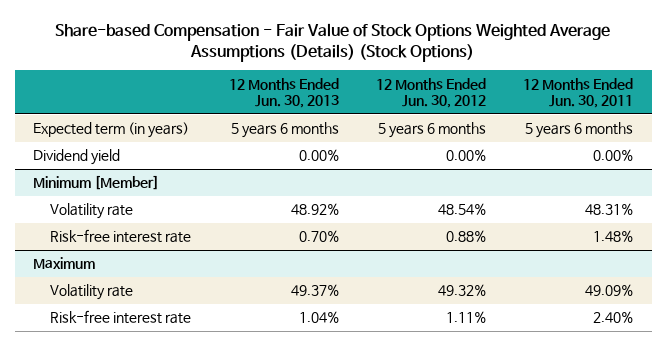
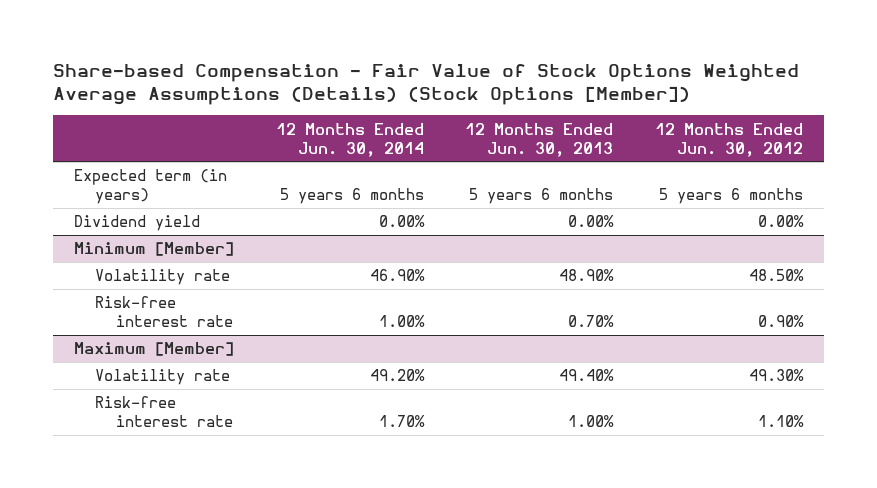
- Share-based Compensation - Fair Value of Stock Options Weighted Average Assumptions (Details) (Stock Options)
+ Share-based Compensation - Fair Value of Stock Options Weighted Average Assumptions (Details) (Stock Options [Member])
- | 12 Months Ended Jun. 30, 2013 | 12 Months Ended Jun. 30, 2012 | 12 Months Ended Jun. 30, 2011
+ | 12 Months Ended Jun. 30, 2014 | 12 Months Ended Jun. 30, 2013 | 12 Months Ended Jun. 30, 2012
@ Minimum [Member]
- Volatility rate | 48.92% | 48.54% | 48.31%
- Risk-free interest rate | 0.70% | 0.88% | 1.48%
- Maximum
- Volatility rate | 49.37% | 49.32% | 49.09%
- Risk-free interest rate | 1.04% | 1.11% | 2.40%
@ Minimum [Member]
+ Volatility rate | 46.90% | 48.90% | 48.50%
+ Risk-free interest rate | 1.00% | 0.70% | 0.90%
+ Maximum [Member]
+ Volatility rate | 49.20% | 49.40% | 49.30%
+ Risk-free interest rate | 1.70% | 1.00% | 1.10%

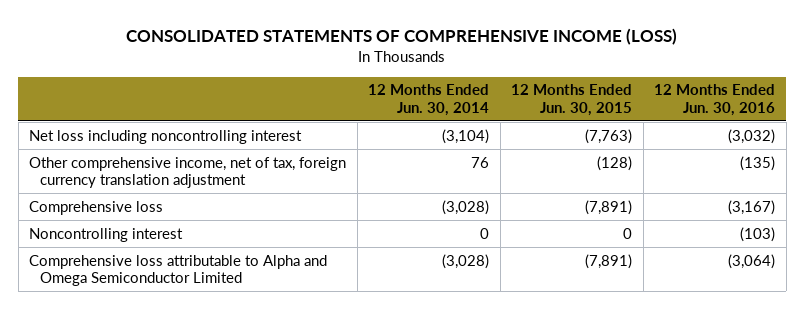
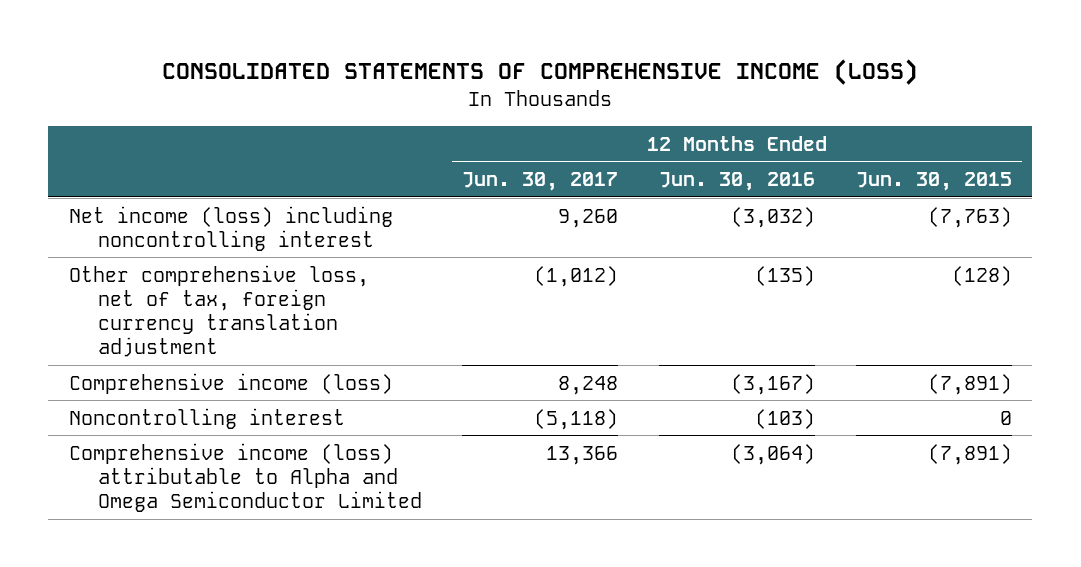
- | 12 Months Ended Jun. 30, 2014 | 12 Months Ended Jun. 30, 2015 | 12 Months Ended Jun. 30, 2016
+ | 12 Months Ended Jun. 30, 2017 | 12 Months Ended Jun. 30, 2016 | 12 Months Ended Jun. 30, 2015
- Net loss including noncontrolling interest | (3,104) | (7,763) | (3,032)
- Other comprehensive income, net of tax, foreign currency translation adjustment | 76 | (128) | (135)
- Comprehensive loss | (3,028) | (7,891) | (3,167)
+ Net income (loss) including noncontrolling interest | 9,260 | (3,032) | (7,763)
+ Other comprehensive loss, net of tax, foreign currency translation adjustment | (1,012) | (135) | (128)
+ Comprehensive income (loss) | 8,248 | (3,167) | (7,891)
- Comprehensive loss attributable to Alpha and Omega Semiconductor Limited | (3,028) | (7,891) | (3,064)
+ Comprehensive income (loss) attributable to Alpha and Omega Semiconductor Limited | 13,366 | (3,064) | (7,891)

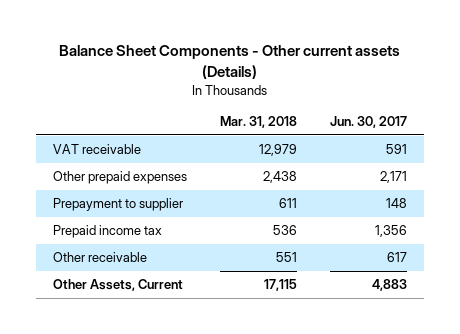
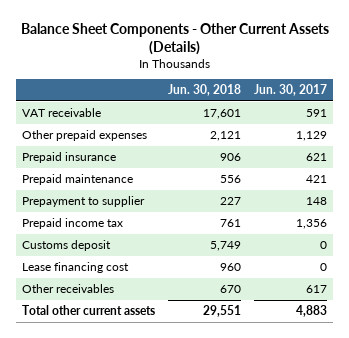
- Balance Sheet Components - Other current assets (Details)
+ Balance Sheet Components - Other Current Assets (Details)
- | Mar. 31, 2018 | Jun. 30, 2017
+ | Jun. 30, 2018 | Jun. 30, 2017
- Other prepaid expenses | 2,438 | 2,171
+ Other prepaid expenses | 2,121 | 1,129
+ Prepaid insurance | 906 | 621
+ Prepaid maintenance | 556 | 421
- Other receivable | 551 | 617
- Other Assets, Current | 17,115 | 4,883
+ Customs deposit | 5,749 | 0
+ Lease financing cost | 960 | 0
+ Other receivables | 670 | 617
+ Total other current assets | 29,551 | 4,883

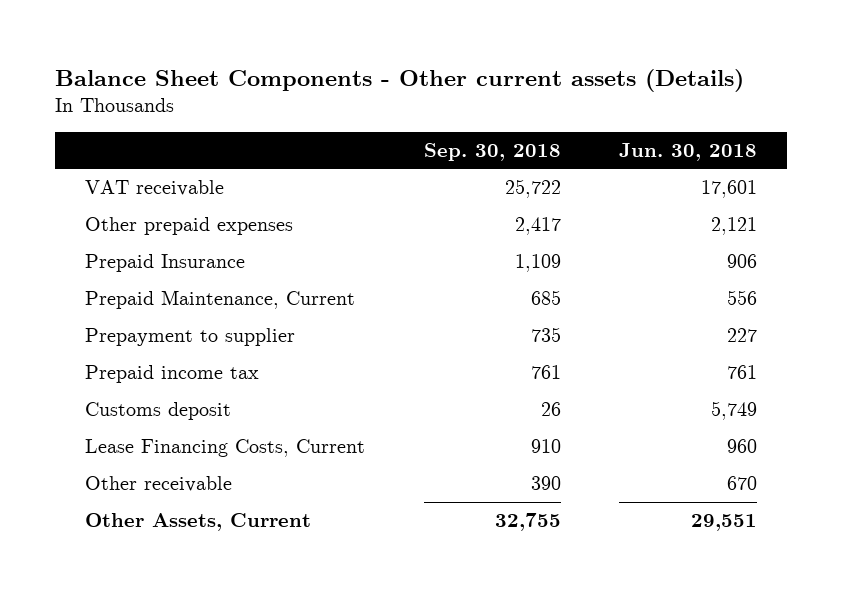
- Balance Sheet Components - Other Current Assets (Details)
+ Balance Sheet Components - Other current assets (Details)
- | Jun. 30, 2018 | Jun. 30, 2017
+ | Sep. 30, 2018 | Jun. 30, 2018
- Prepaid insurance | 906 | 621
- Prepaid maintenance | 556 | 421
+ Prepaid Insurance | 1,109 | 906
+ Prepaid Maintenance, Current | 685 | 556
- Lease financing cost | 960 | 0
- Other receivables | 670 | 617
- Total other current assets | 29,551 | 4,883
+ Lease Financing Costs, Current | 910 | 960
+ Other receivable | 390 | 670
+ Other Assets, Current | 32,755 | 29,551

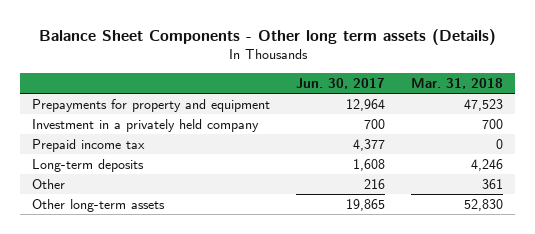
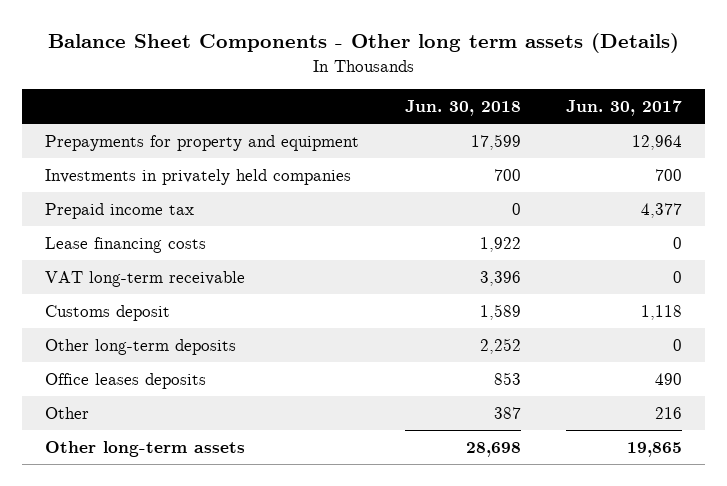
- | Jun. 30, 2017 | Mar. 31, 2018
+ | Jun. 30, 2018 | Jun. 30, 2017
- Investment in a privately held company | 700 | 700
+ Investments in privately held companies | 700 | 700
- Long-term deposits | 1,608 | 4,246
+ Lease financing costs | 1,922 | 0
+ VAT long-term receivable | 3,396 | 0
+ Customs deposit | 1,589 | 1,118
+ Other long-term deposits | 2,252 | 0
+ Office leases deposits | 853 | 490

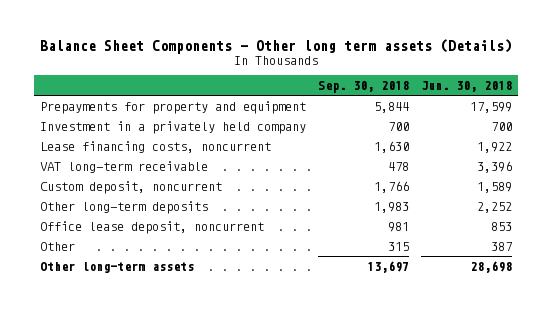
- | Jun. 30, 2018 | Jun. 30, 2017
+ | Sep. 30, 2018 | Jun. 30, 2018
- Investments in privately held companies | 700 | 700
- Prepaid income tax | 0 | 4,377
- Lease financing costs | 1,922 | 0
+ Investment in a privately held company | 700 | 700
+ Lease financing costs, noncurrent | 1,630 | 1,922
- Customs deposit | 1,589 | 1,118
+ Custom deposit, noncurrent | 1,766 | 1,589
- Office leases deposits | 853 | 490
+ Office lease deposit, noncurrent | 981 | 853

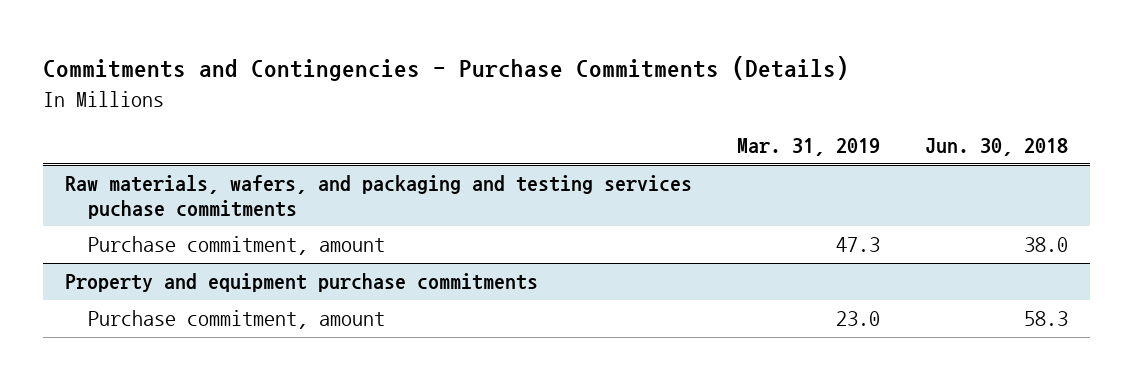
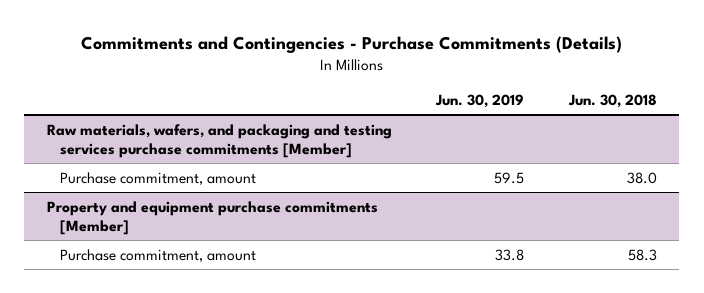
- | Mar. 31, 2019 | Jun. 30, 2018
+ | Jun. 30, 2019 | Jun. 30, 2018
- Raw materials, wafers, and packaging and testing services puchase commitments
+ Raw materials, wafers, and packaging and testing services purchase commitments [Member]
- Property and equipment purchase commitments
+ Property and equipment purchase commitments [Member]

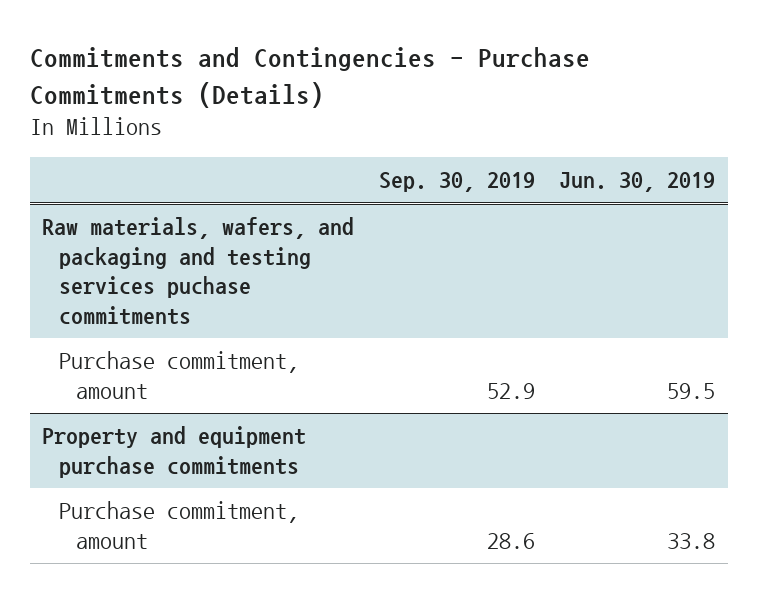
- | Jun. 30, 2019 | Jun. 30, 2018
+ | Sep. 30, 2019 | Jun. 30, 2019
- Raw materials, wafers, and packaging and testing services purchase commitments [Member]
+ Raw materials, wafers, and packaging and testing services puchase commitments
- Property and equipment purchase commitments [Member]
+ Property and equipment purchase commitments

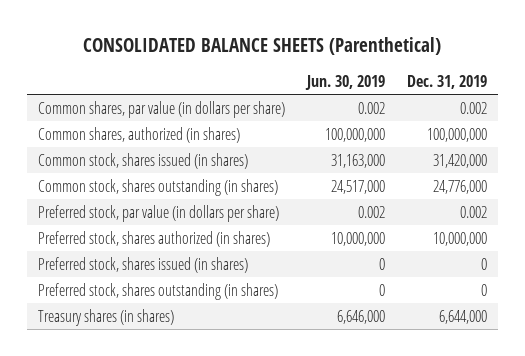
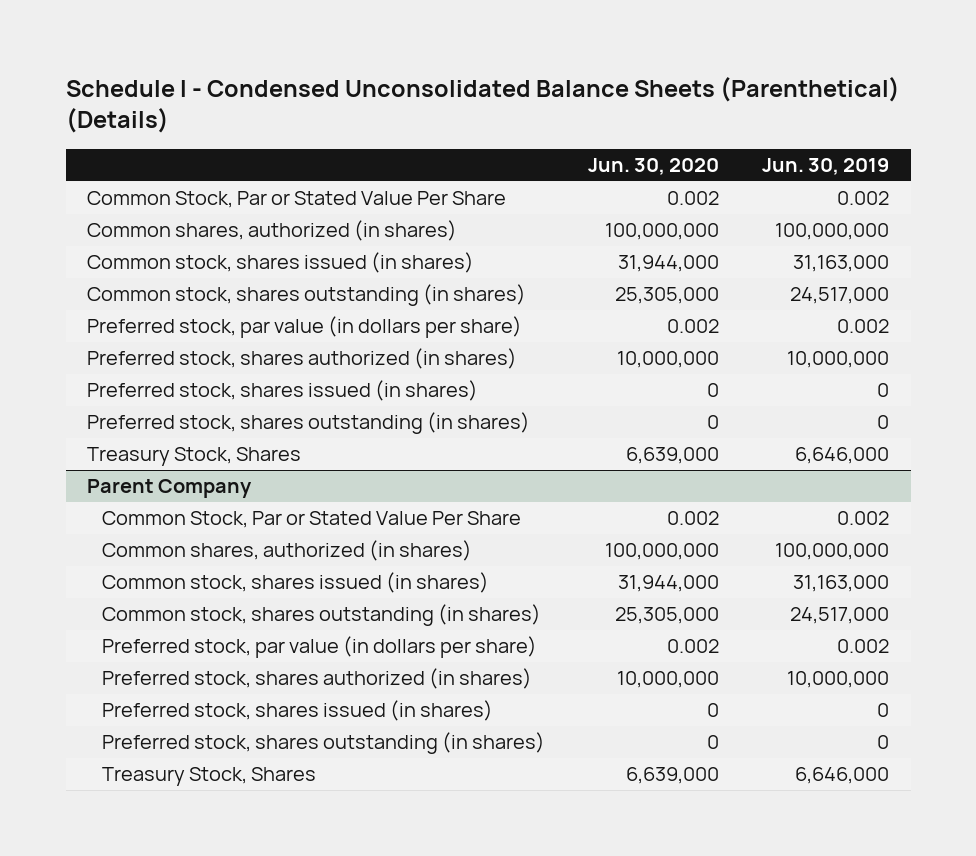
- CONSOLIDATED BALANCE SHEETS (Parenthetical)
+ Schedule I - Condensed Unconsolidated Balance Sheets (Parenthetical) (Details)
- | Jun. 30, 2019 | Dec. 31, 2019
+ | Jun. 30, 2020 | Jun. 30, 2019
- Common shares, par value (in dollars per share) | 0.002 | 0.002
+ Common Stock, Par or Stated Value Per Share | 0.002 | 0.002
- Treasury shares (in shares) | 6,646,000 | 6,644,000
+ Treasury Stock, Shares | 6,639,000 | 6,646,000
+ Parent Company
+ Common Stock, Par or Stated Value Per Share | 0.002 | 0.002
+ Common shares, authorized (in shares) | 100,000,000 | 100,000,000
+ Common stock, shares issued (in shares) | 31,944,000 | 31,163,000
+ Common stock, shares outstanding (in shares) | 25,305,000 | 24,517,000
+ Preferred stock, par value (in dollars per share) | 0.002 | 0.002
+ Preferred stock, shares authorized (in shares) | 10,000,000 | 10,000,000
+ Preferred stock, shares issued (in shares) | 0 | 0
+ Preferred stock, shares outstanding (in shares) | 0 | 0
+ Treasury Stock, Shares | 6,639,000 | 6,646,000

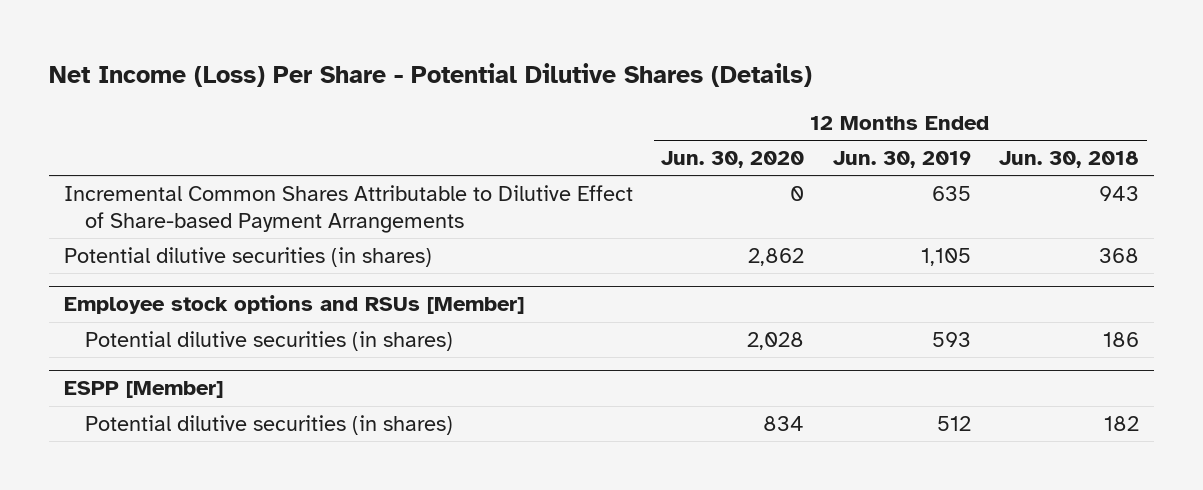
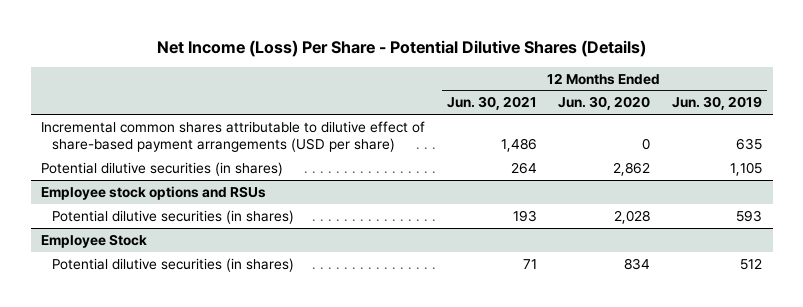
- | 12 Months Ended Jun. 30, 2020 | 12 Months Ended Jun. 30, 2019 | 12 Months Ended Jun. 30, 2018
+ | 12 Months Ended Jun. 30, 2021 | 12 Months Ended Jun. 30, 2020 | 12 Months Ended Jun. 30, 2019
- Incremental Common Shares Attributable to Dilutive Effect of Share-based Payment Arrangements | 0 | 635 | 943
+ Incremental common shares attributable to dilutive effect of share-based payment arrangements (USD per share) | 1,486 | 0 | 635
- Employee stock options and RSUs [Member]
+ Employee stock options and RSUs
- ESPP [Member]
+ Employee Stock

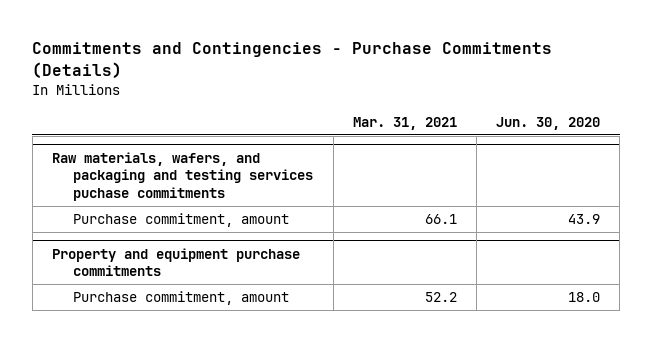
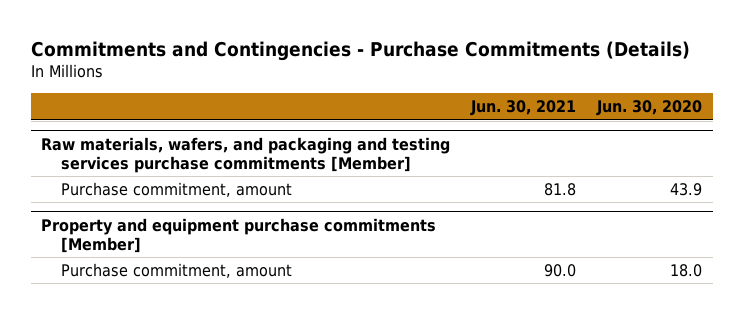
- | Mar. 31, 2021 | Jun. 30, 2020
+ | Jun. 30, 2021 | Jun. 30, 2020
- Raw materials, wafers, and packaging and testing services puchase commitments
+ Raw materials, wafers, and packaging and testing services purchase commitments [Member]
- Property and equipment purchase commitments
+ Property and equipment purchase commitments [Member]

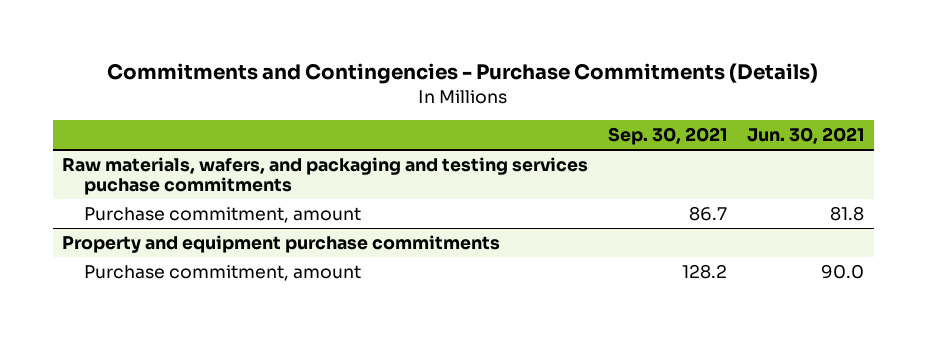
- | Jun. 30, 2021 | Jun. 30, 2020
+ | Sep. 30, 2021 | Jun. 30, 2021
- Raw materials, wafers, and packaging and testing services purchase commitments [Member]
+ Raw materials, wafers, and packaging and testing services puchase commitments
- Property and equipment purchase commitments [Member]
+ Property and equipment purchase commitments

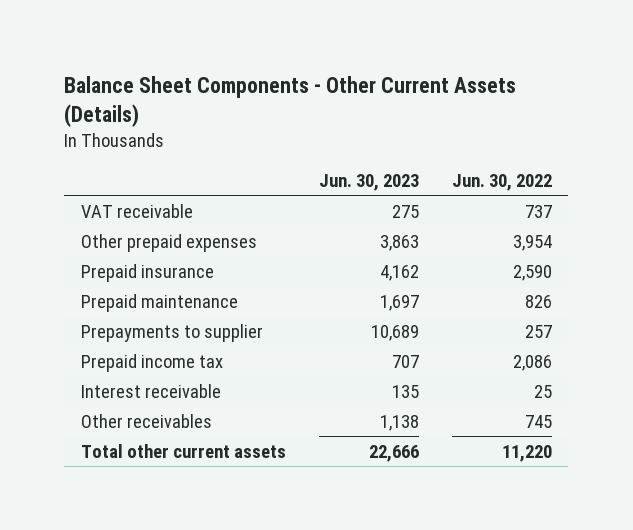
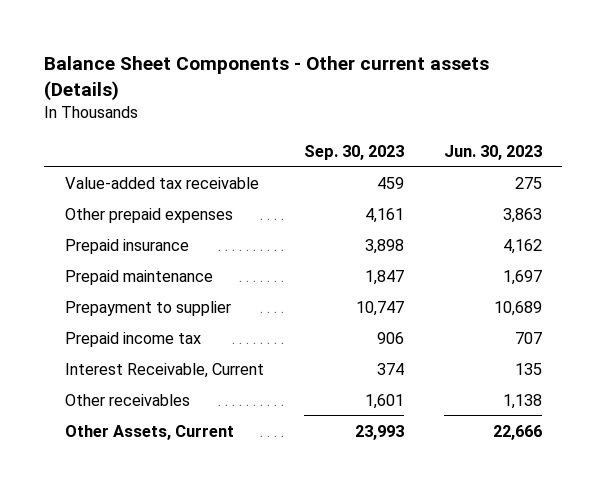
- Balance Sheet Components - Other Current Assets (Details)
+ Balance Sheet Components - Other current assets (Details)
- | Jun. 30, 2023 | Jun. 30, 2022
+ | Sep. 30, 2023 | Jun. 30, 2023
- VAT receivable | 275 | 737
+ Value-added tax receivable | 459 | 275
- Prepayments to supplier | 10,689 | 257
+ Prepayment to supplier | 10,747 | 10,689
- Interest receivable | 135 | 25
+ Interest Receivable, Current | 374 | 135
- Total other current assets | 22,666 | 11,220
+ Other Assets, Current | 23,993 | 22,666

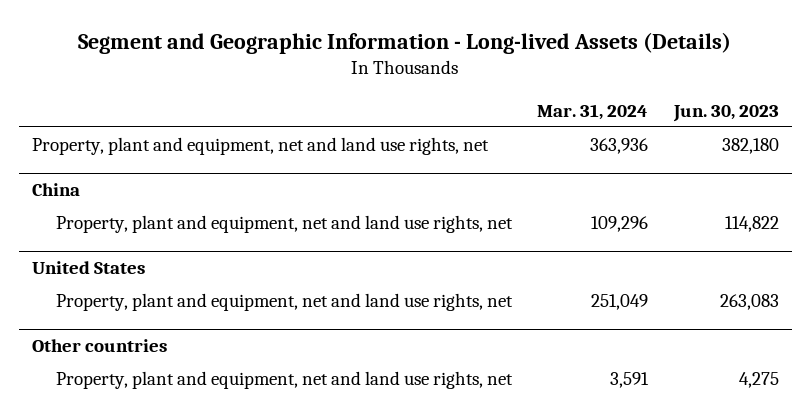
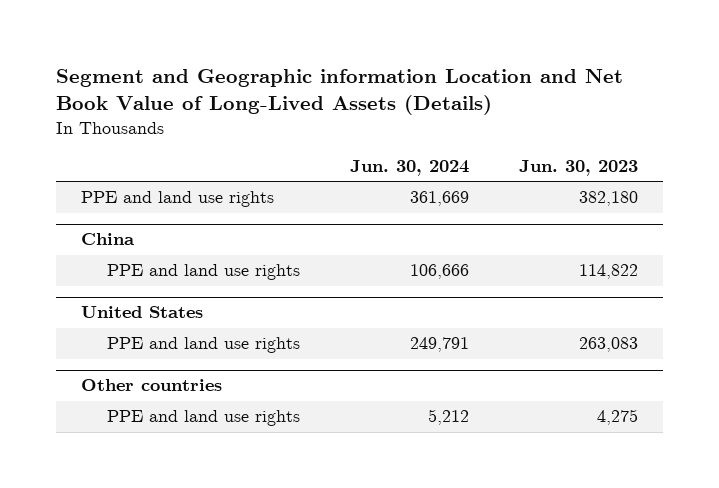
- Segment and Geographic Information - Long-lived Assets (Details)
+ Segment and Geographic information Location and Net Book Value of Long-Lived Assets (Details)
- | Mar. 31, 2024 | Jun. 30, 2023
+ | Jun. 30, 2024 | Jun. 30, 2023
- Property, plant and equipment, net and land use rights, net | 363,936 | 382,180
+ PPE and land use rights | 361,669 | 382,180
@ China
- Property, plant and equipment, net and land use rights, net | 109,296 | 114,822
+ PPE and land use rights | 106,666 | 114,822
@ United States
- Property, plant and equipment, net and land use rights, net | 251,049 | 263,083
+ PPE and land use rights | 249,791 | 263,083
@ Other countries
- Property, plant and equipment, net and land use rights, net | 3,591 | 4,275
+ PPE and land use rights | 5,212 | 4,275

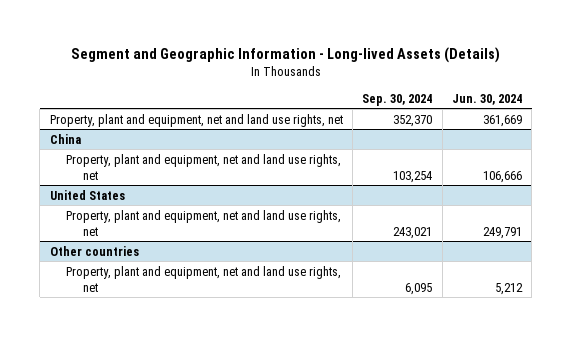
- Segment and Geographic information Location and Net Book Value of Long-Lived Assets (Details)
+ Segment and Geographic Information - Long-lived Assets (Details)
- | Jun. 30, 2024 | Jun. 30, 2023
+ | Sep. 30, 2024 | Jun. 30, 2024
- PPE and land use rights | 361,669 | 382,180
+ Property, plant and equipment, net and land use rights, net | 352,370 | 361,669
@ China
- PPE and land use rights | 106,666 | 114,822
+ Property, plant and equipment, net and land use rights, net | 103,254 | 106,666
@ United States
- PPE and land use rights | 249,791 | 263,083
+ Property, plant and equipment, net and land use rights, net | 243,021 | 249,791
@ Other countries
- PPE and land use rights | 5,212 | 4,275
+ Property, plant and equipment, net and land use rights, net | 6,095 | 5,212

